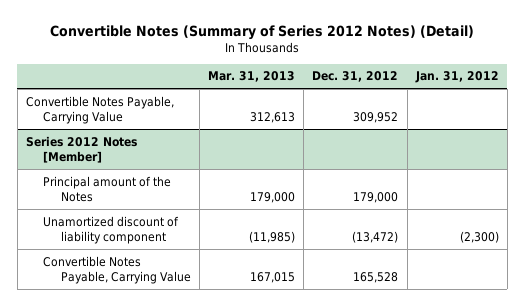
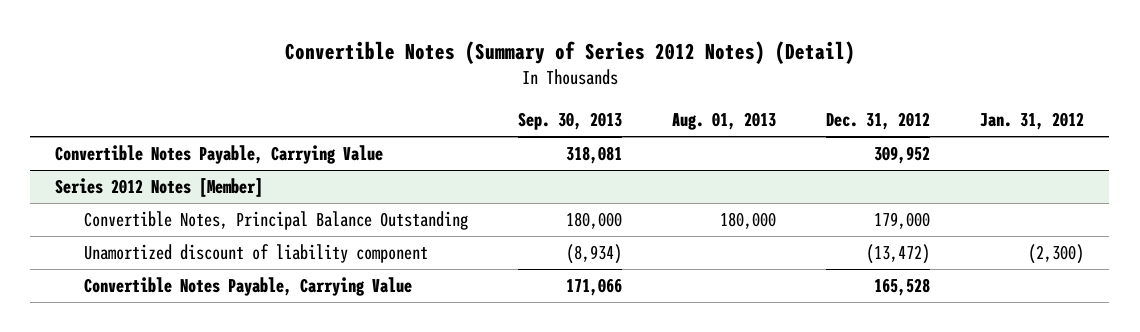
- | Mar. 31, 2013 | Dec. 31, 2012 | Jan. 31, 2012
+ | Sep. 30, 2013 | Aug. 01, 2013 | Dec. 31, 2012 | Jan. 31, 2012
@ Series 2012 Notes [Member]
- Principal amount of the Notes | 179,000 | 179,000 |
+ Convertible Notes, Principal Balance Outstanding | 180,000 | 180,000 | 179,000 |

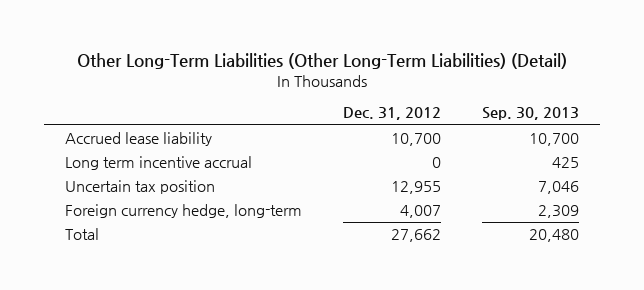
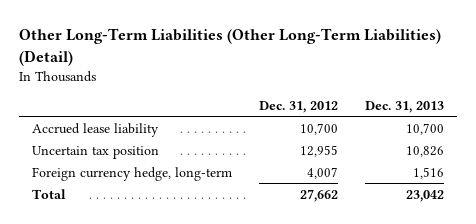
- | Dec. 31, 2012 | Sep. 30, 2013
+ | Dec. 31, 2012 | Dec. 31, 2013
- Long term incentive accrual | 0 | 425

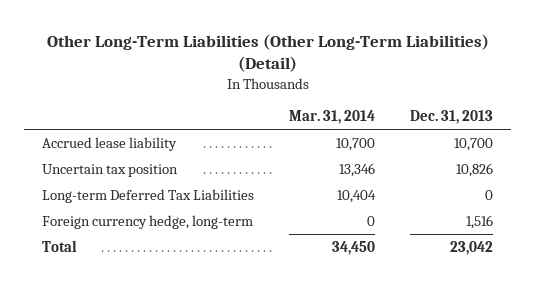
- | Dec. 31, 2012 | Dec. 31, 2013
+ | Mar. 31, 2014 | Dec. 31, 2013
+ Long-term Deferred Tax Liabilities | 10,404 | 0

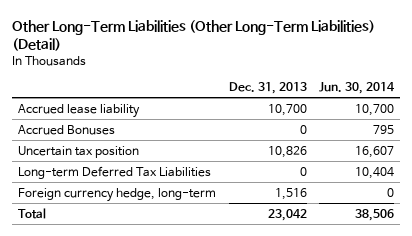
- | Mar. 31, 2014 | Dec. 31, 2013
+ | Dec. 31, 2013 | Jun. 30, 2014
+ Accrued Bonuses | 0 | 795

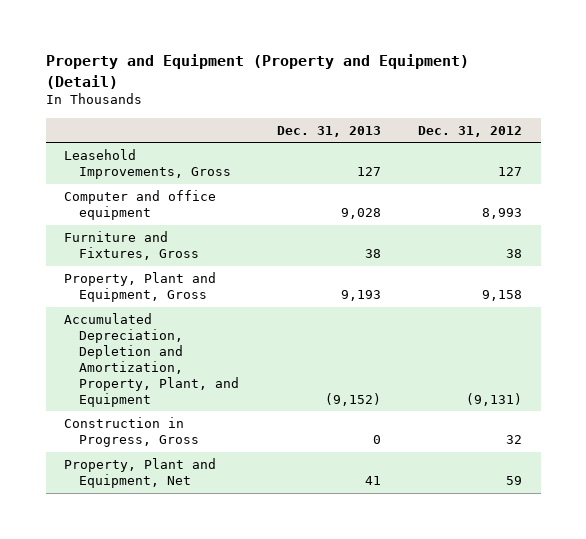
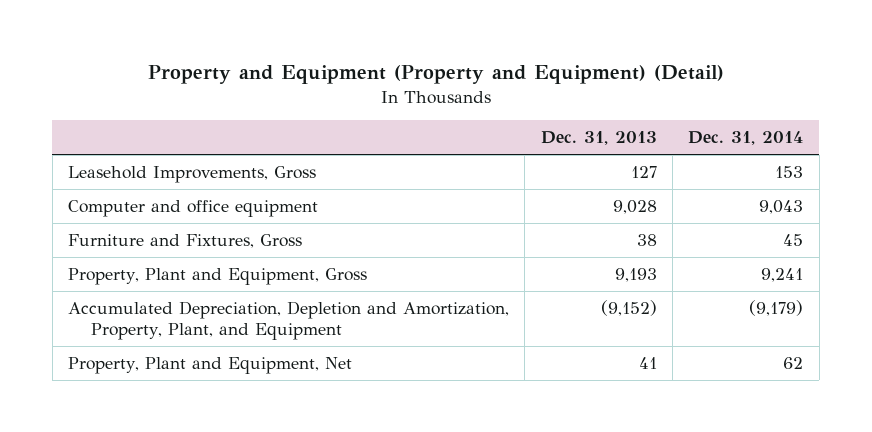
- | Dec. 31, 2013 | Dec. 31, 2012
+ | Dec. 31, 2013 | Dec. 31, 2014
- Construction in Progress, Gross | 0 | 32

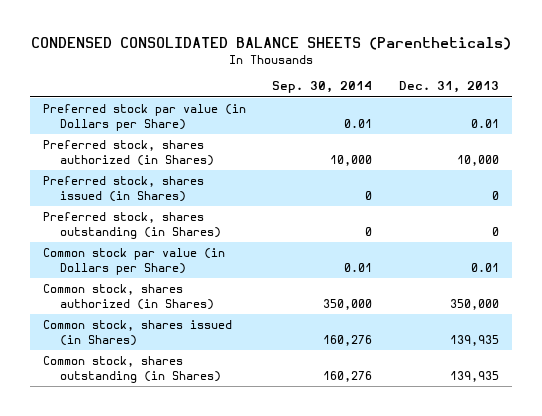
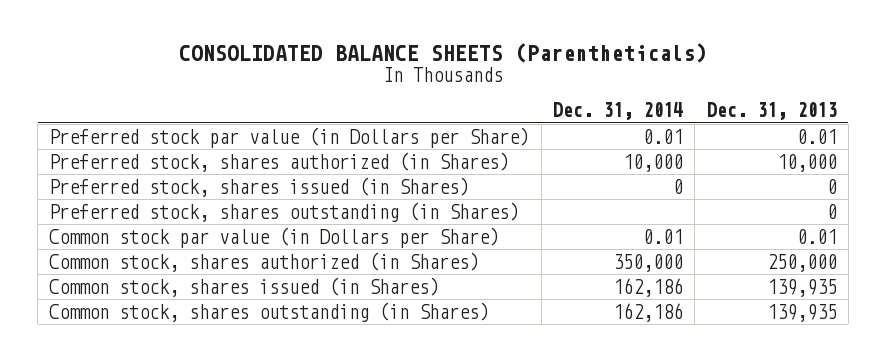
- CONDENSED CONSOLIDATED BALANCE SHEETS (Parentheticals)
+ CONSOLIDATED BALANCE SHEETS (Parentheticals)
- | Sep. 30, 2014 | Dec. 31, 2013
+ | Dec. 31, 2014 | Dec. 31, 2013
- Common stock, shares authorized (in Shares) | 350,000 | 350,000
+ Common stock, shares authorized (in Shares) | 350,000 | 250,000

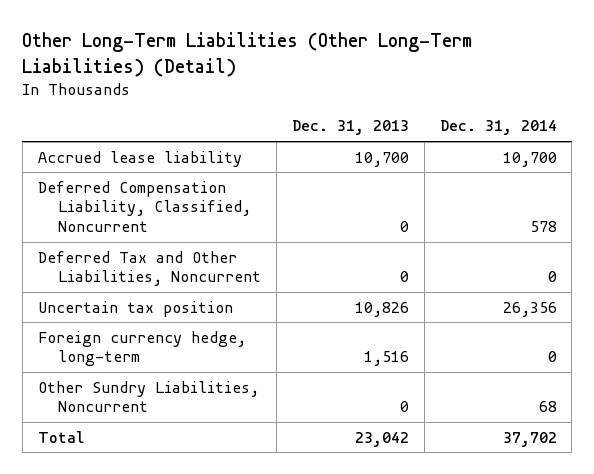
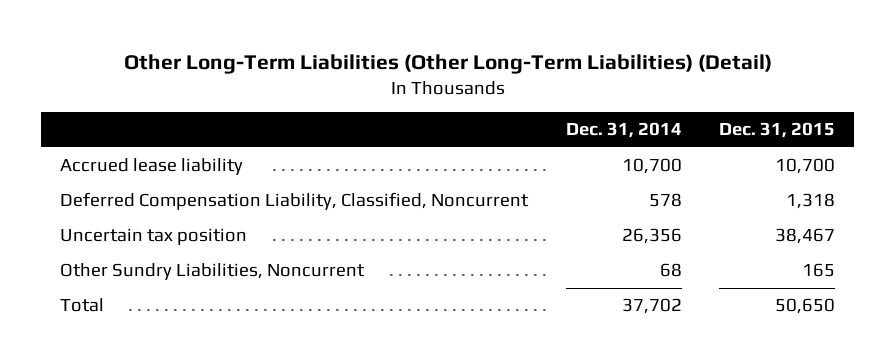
- | Dec. 31, 2013 | Dec. 31, 2014
+ | Dec. 31, 2014 | Dec. 31, 2015
- Deferred Tax and Other Liabilities, Noncurrent | 0 | 0
- Foreign currency hedge, long-term | 1,516 | 0

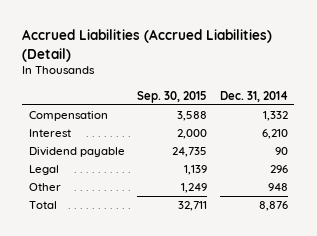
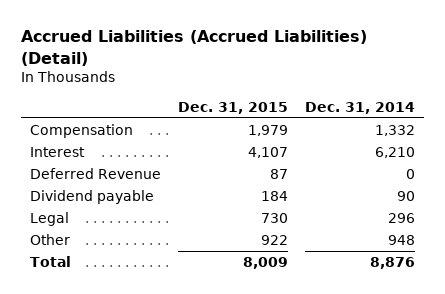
- | Sep. 30, 2015 | Dec. 31, 2014
+ | Dec. 31, 2015 | Dec. 31, 2014
+ Deferred Revenue | 87 | 0

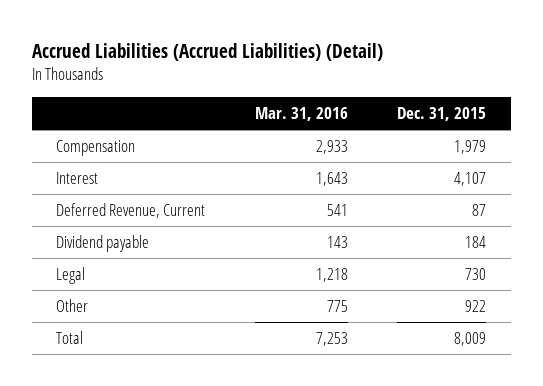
- | Dec. 31, 2015 | Dec. 31, 2014
+ | Mar. 31, 2016 | Dec. 31, 2015
- Deferred Revenue | 87 | 0
+ Deferred Revenue, Current | 541 | 87

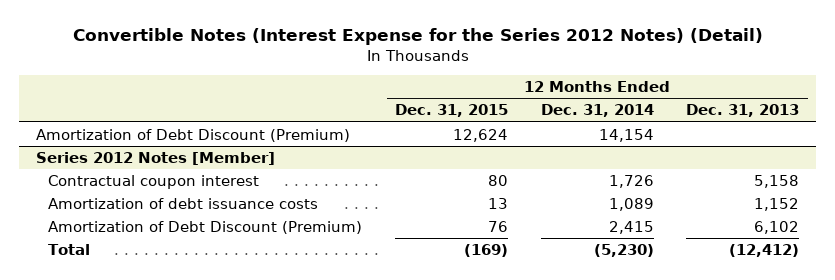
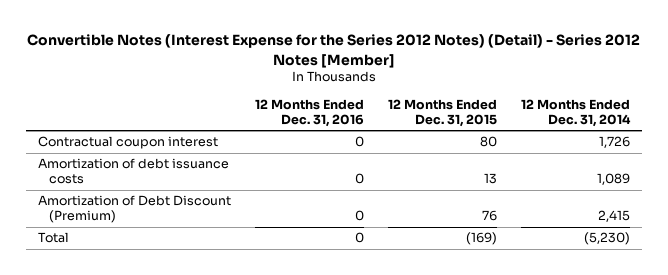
- Convertible Notes (Interest Expense for the Series 2012 Notes) (Detail)
+ Convertible Notes (Interest Expense for the Series 2012 Notes) (Detail) - Series 2012 Notes [Member]
- | 12 Months Ended Dec. 31, 2015 | 12 Months Ended Dec. 31, 2014 | 12 Months Ended Dec. 31, 2013
+ | 12 Months Ended Dec. 31, 2016 | 12 Months Ended Dec. 31, 2015 | 12 Months Ended Dec. 31, 2014
- Amortization of Debt Discount (Premium) | 12,624 | 14,154 |
- Series 2012 Notes [Member]

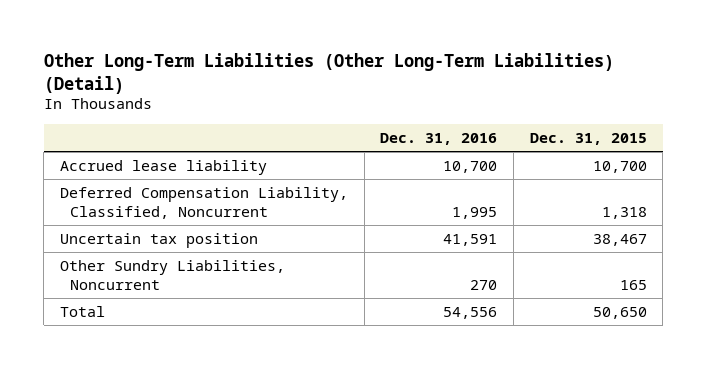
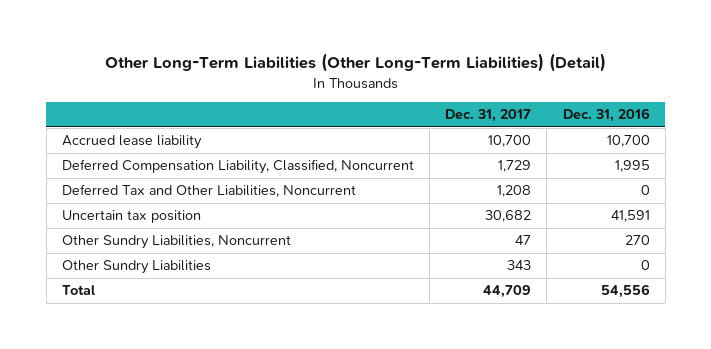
- | Dec. 31, 2016 | Dec. 31, 2015
+ | Dec. 31, 2017 | Dec. 31, 2016
+ Deferred Tax and Other Liabilities, Noncurrent | 1,208 | 0
+ Other Sundry Liabilities | 343 | 0

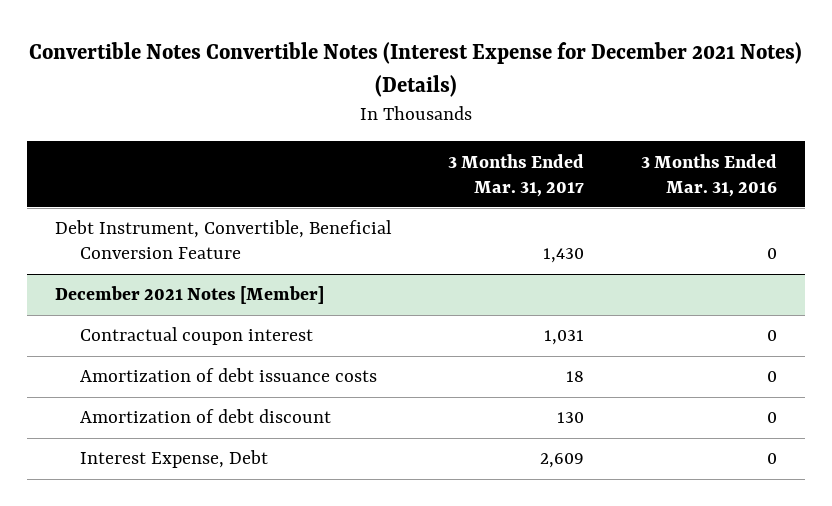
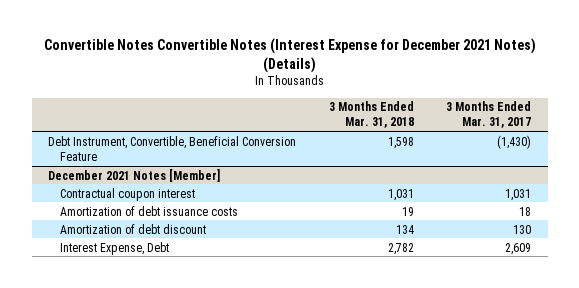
- | 3 Months Ended Mar. 31, 2017 | 3 Months Ended Mar. 31, 2016
+ | 3 Months Ended Mar. 31, 2018 | 3 Months Ended Mar. 31, 2017
- Debt Instrument, Convertible, Beneficial Conversion Feature | 1,430 | 0
+ Debt Instrument, Convertible, Beneficial Conversion Feature | 1,598 | (1,430)

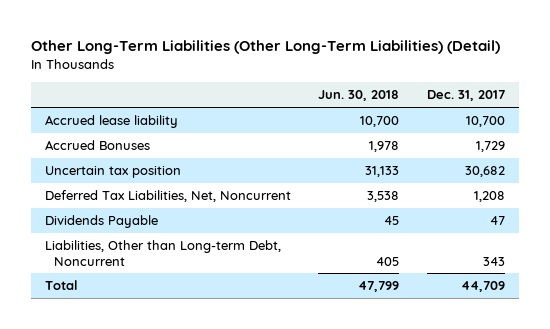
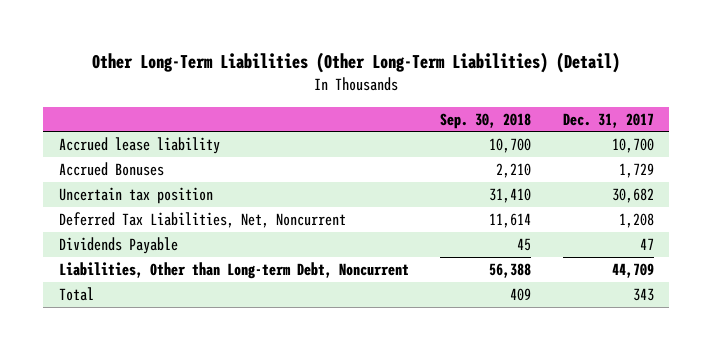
- | Jun. 30, 2018 | Dec. 31, 2017
+ | Sep. 30, 2018 | Dec. 31, 2017
- Liabilities, Other than Long-term Debt, Noncurrent | 405 | 343
- Total | 47,799 | 44,709
+ Liabilities, Other than Long-term Debt, Noncurrent | 56,388 | 44,709
+ Total | 409 | 343

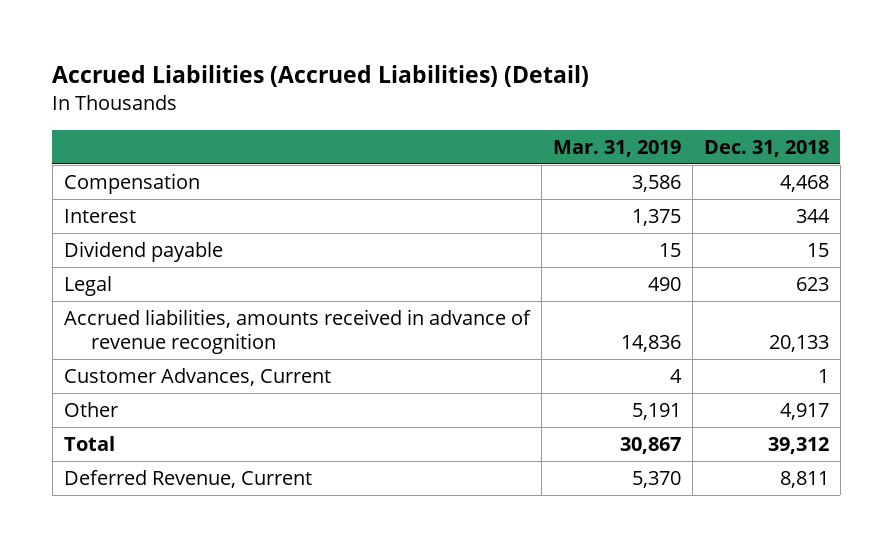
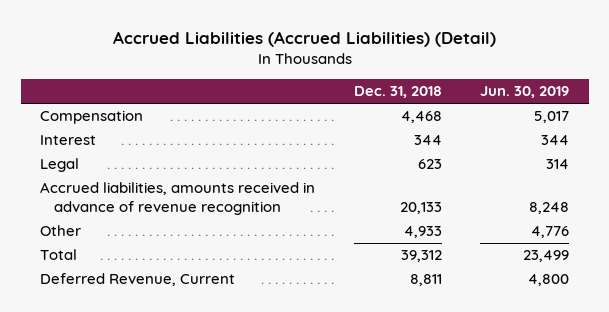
- | Mar. 31, 2019 | Dec. 31, 2018
+ | Dec. 31, 2018 | Jun. 30, 2019
- Dividend payable | 15 | 15
- Customer Advances, Current | 4 | 1
- Other | 5,191 | 4,917
+ Other | 4,933 | 4,776

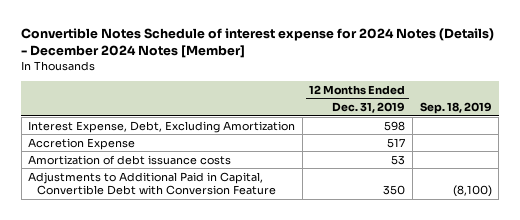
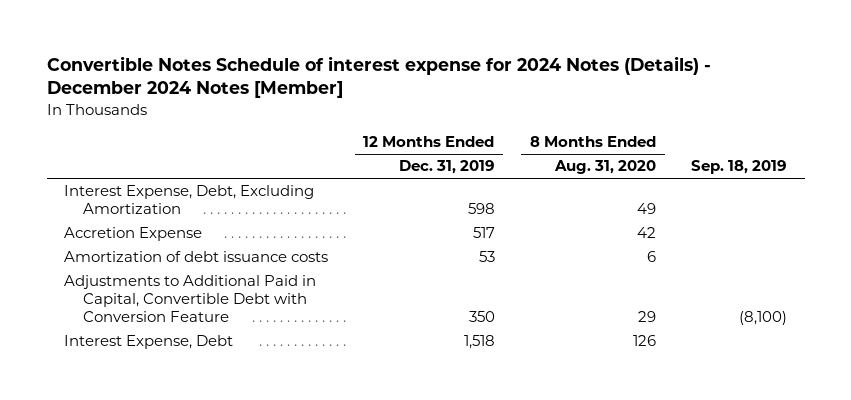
- | 12 Months Ended Dec. 31, 2019 | Sep. 18, 2019
+ | 12 Months Ended Dec. 31, 2019 | 8 Months Ended Aug. 31, 2020 | Sep. 18, 2019
+ Interest Expense, Debt | 1,518 | 126 |

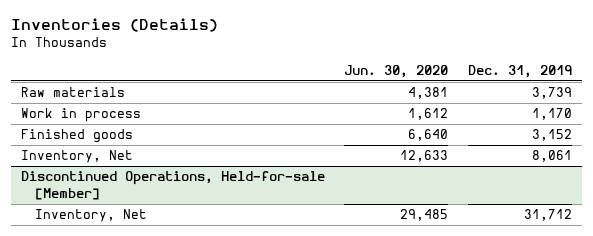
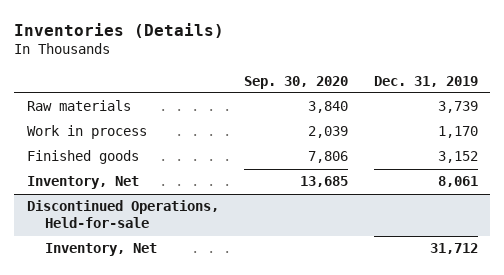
- | Jun. 30, 2020 | Dec. 31, 2019
+ | Sep. 30, 2020 | Dec. 31, 2019
- Discontinued Operations, Held-for-sale [Member]
+ Discontinued Operations, Held-for-sale

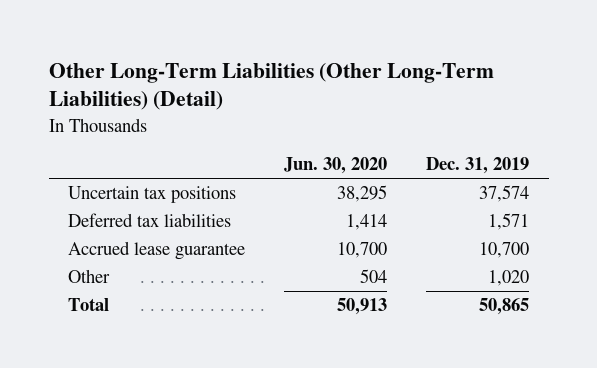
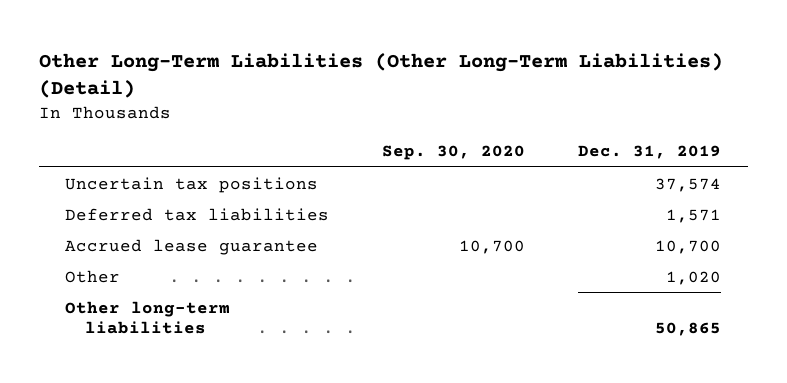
- | Jun. 30, 2020 | Dec. 31, 2019
+ | Sep. 30, 2020 | Dec. 31, 2019
- Total | 50,913 | 50,865
+ Other long-term liabilities | | 50,865

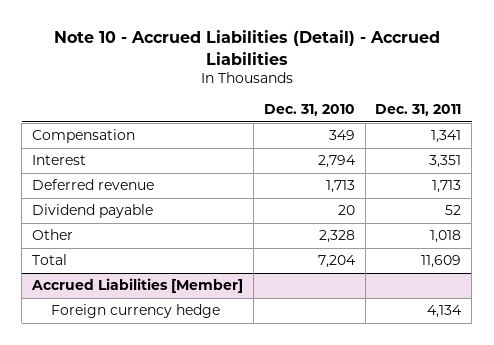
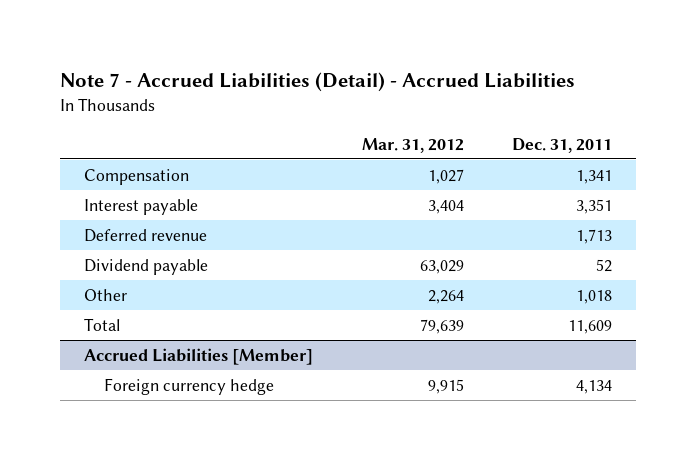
- Note 10 - Accrued Liabilities (Detail) - Accrued Liabilities
+ Note 7 - Accrued Liabilities (Detail) - Accrued Liabilities
- | Dec. 31, 2010 | Dec. 31, 2011
+ | Mar. 31, 2012 | Dec. 31, 2011
- Interest | 2,794 | 3,351
+ Interest payable | 3,404 | 3,351

